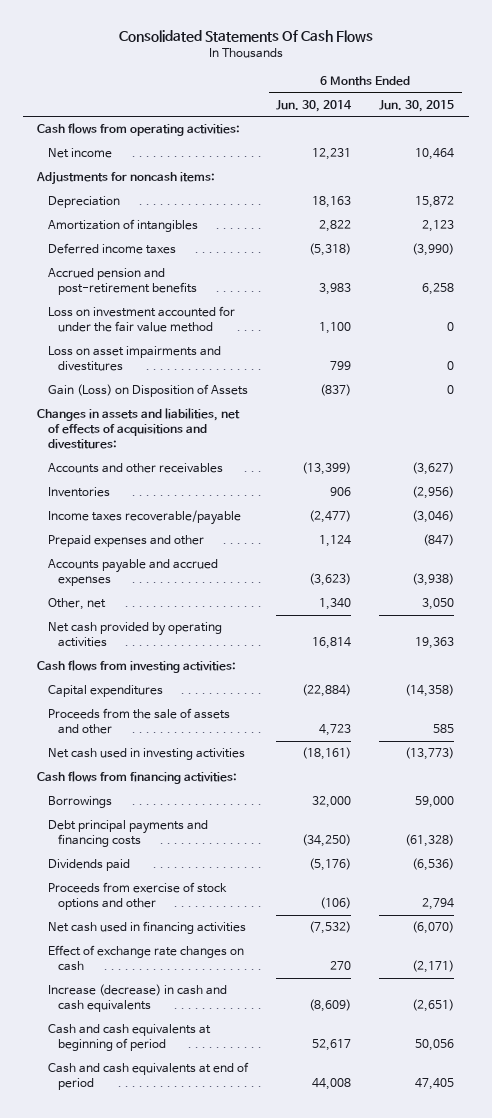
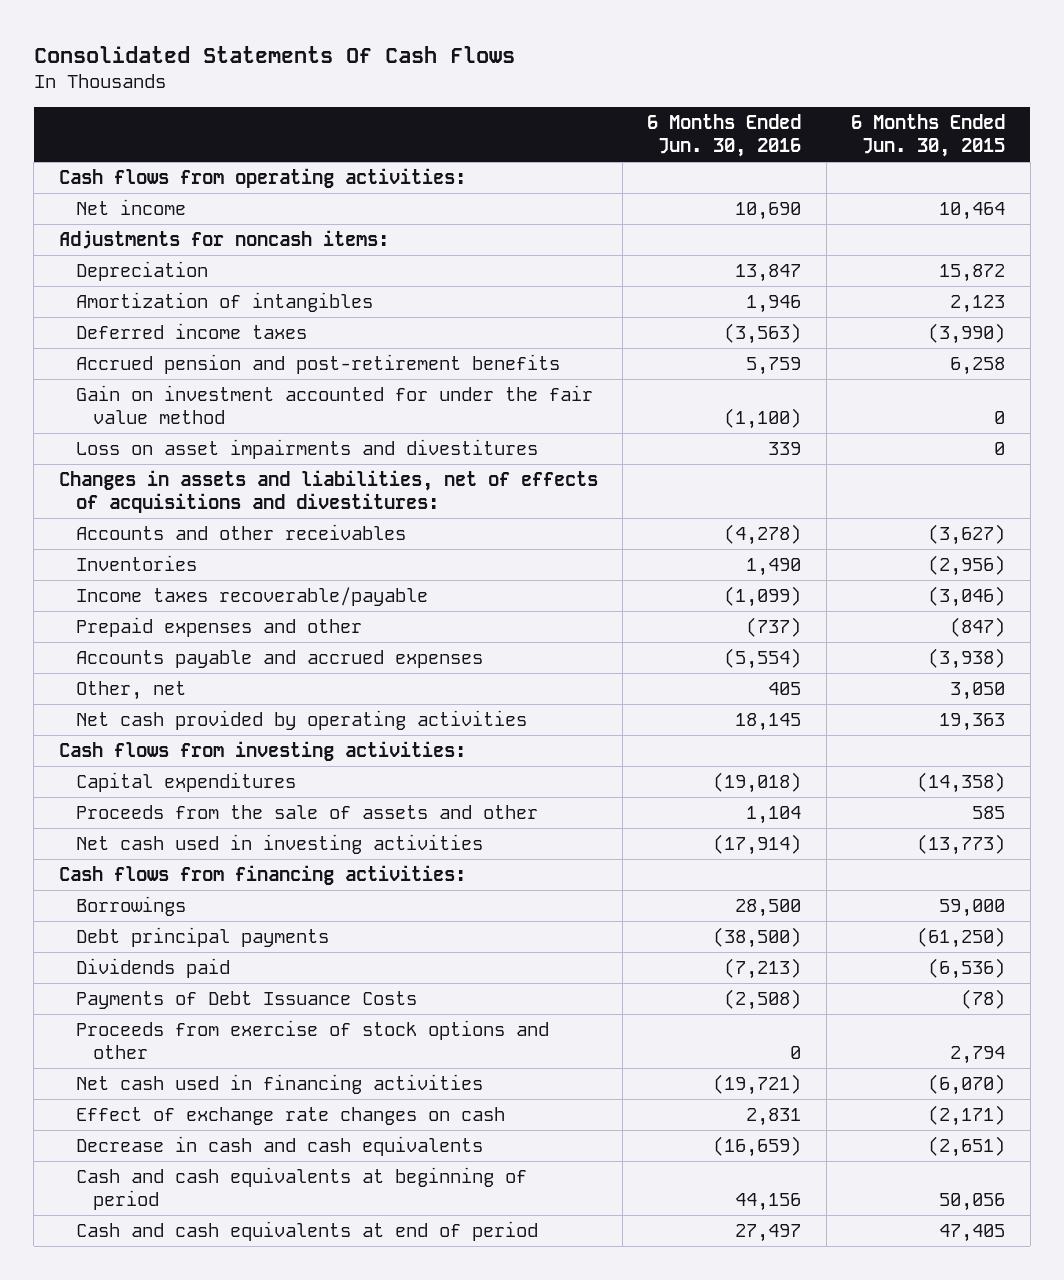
- | 6 Months Ended Jun. 30, 2014 | 6 Months Ended Jun. 30, 2015
+ | 6 Months Ended Jun. 30, 2016 | 6 Months Ended Jun. 30, 2015
- Loss on investment accounted for under the fair value method | 1,100 | 0
+ Gain on investment accounted for under the fair value method | (1,100) | 0
- Gain (Loss) on Disposition of Assets | (837) | 0
- Debt principal payments and financing costs | (34,250) | (61,328)
+ Debt principal payments | (38,500) | (61,250)
+ Payments of Debt Issuance Costs | (2,508) | (78)
- Increase (decrease) in cash and cash equivalents | (8,609) | (2,651)
+ Decrease in cash and cash equivalents | (16,659) | (2,651)

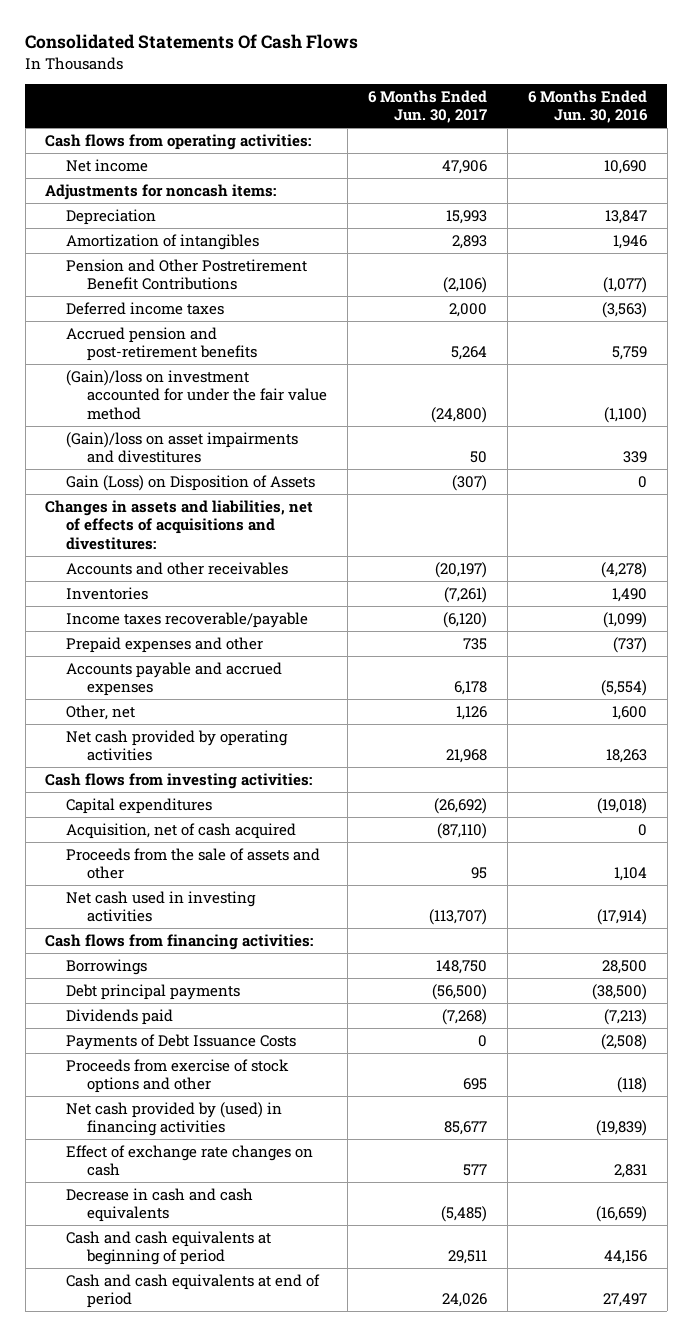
- | 6 Months Ended Jun. 30, 2016 | 6 Months Ended Jun. 30, 2015
+ | 6 Months Ended Jun. 30, 2017 | 6 Months Ended Jun. 30, 2016
+ Pension and Other Postretirement Benefit Contributions | (2,106) | (1,077)
- Gain on investment accounted for under the fair value method | (1,100) | 0
- Loss on asset impairments and divestitures | 339 | 0
+ (Gain)/loss on investment accounted for under the fair value method | (24,800) | (1,100)
+ (Gain)/loss on asset impairments and divestitures | 50 | 339
+ Gain (Loss) on Disposition of Assets | (307) | 0
- Other, net | 405 | 3,050
- Net cash provided by operating activities | 18,145 | 19,363
+ Other, net | 1,126 | 1,600
+ Net cash provided by operating activities | 21,968 | 18,263
+ Acquisition, net of cash acquired | (87,110) | 0
- Proceeds from exercise of stock options and other | 0 | 2,794
- Net cash used in financing activities | (19,721) | (6,070)
+ Proceeds from exercise of stock options and other | 695 | (118)
+ Net cash provided by (used) in financing activities | 85,677 | (19,839)

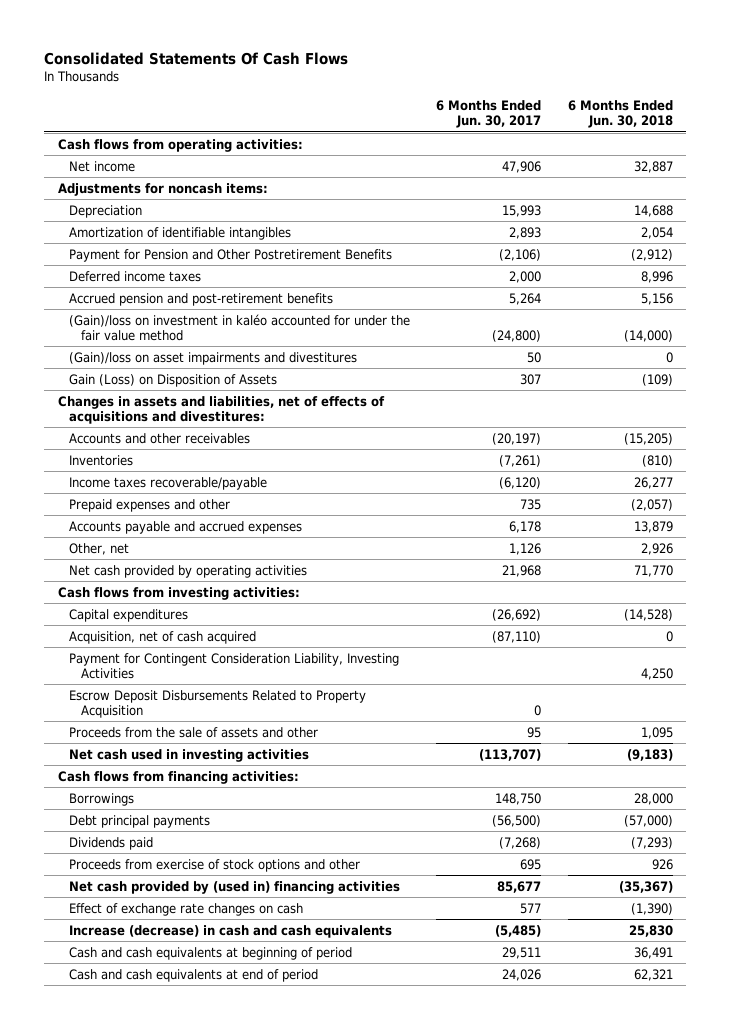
- | 6 Months Ended Jun. 30, 2017 | 6 Months Ended Jun. 30, 2016
+ | 6 Months Ended Jun. 30, 2017 | 6 Months Ended Jun. 30, 2018
- Amortization of intangibles | 2,893 | 1,946
- Pension and Other Postretirement Benefit Contributions | (2,106) | (1,077)
+ Amortization of identifiable intangibles | 2,893 | 2,054
+ Payment for Pension and Other Postretirement Benefits | (2,106) | (2,912)
- (Gain)/loss on investment accounted for under the fair value method | (24,800) | (1,100)
+ (Gain)/loss on investment in kaléo accounted for under the fair value method | (24,800) | (14,000)
- Gain (Loss) on Disposition of Assets | (307) | 0
+ Gain (Loss) on Disposition of Assets | 307 | (109)
+ Payment for Contingent Consideration Liability, Investing Activities | | 4,250
+ Escrow Deposit Disbursements Related to Property Acquisition | 0 |
- Payments of Debt Issuance Costs | 0 | (2,508)
- Net cash provided by (used) in financing activities | 85,677 | (19,839)
+ Net cash provided by (used in) financing activities | 85,677 | (35,367)
- Decrease in cash and cash equivalents | (5,485) | (16,659)
+ Increase (decrease) in cash and cash equivalents | (5,485) | 25,830

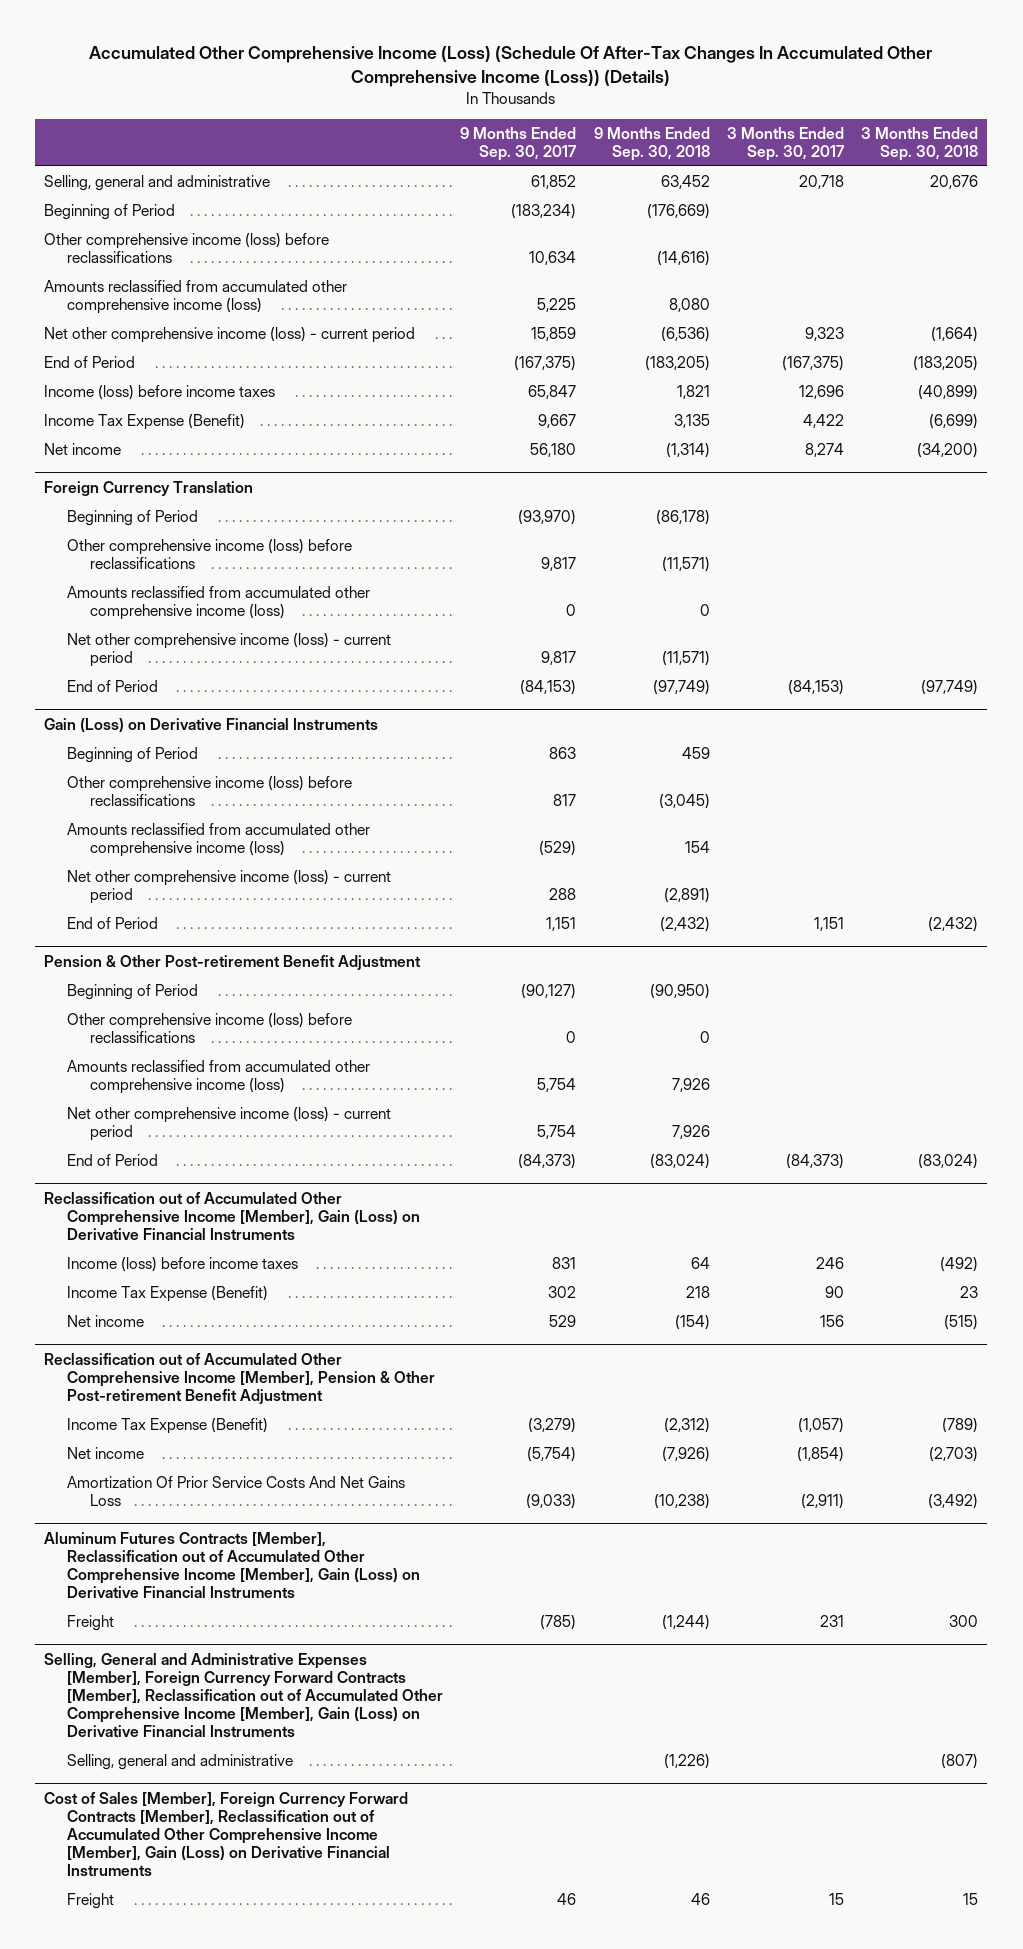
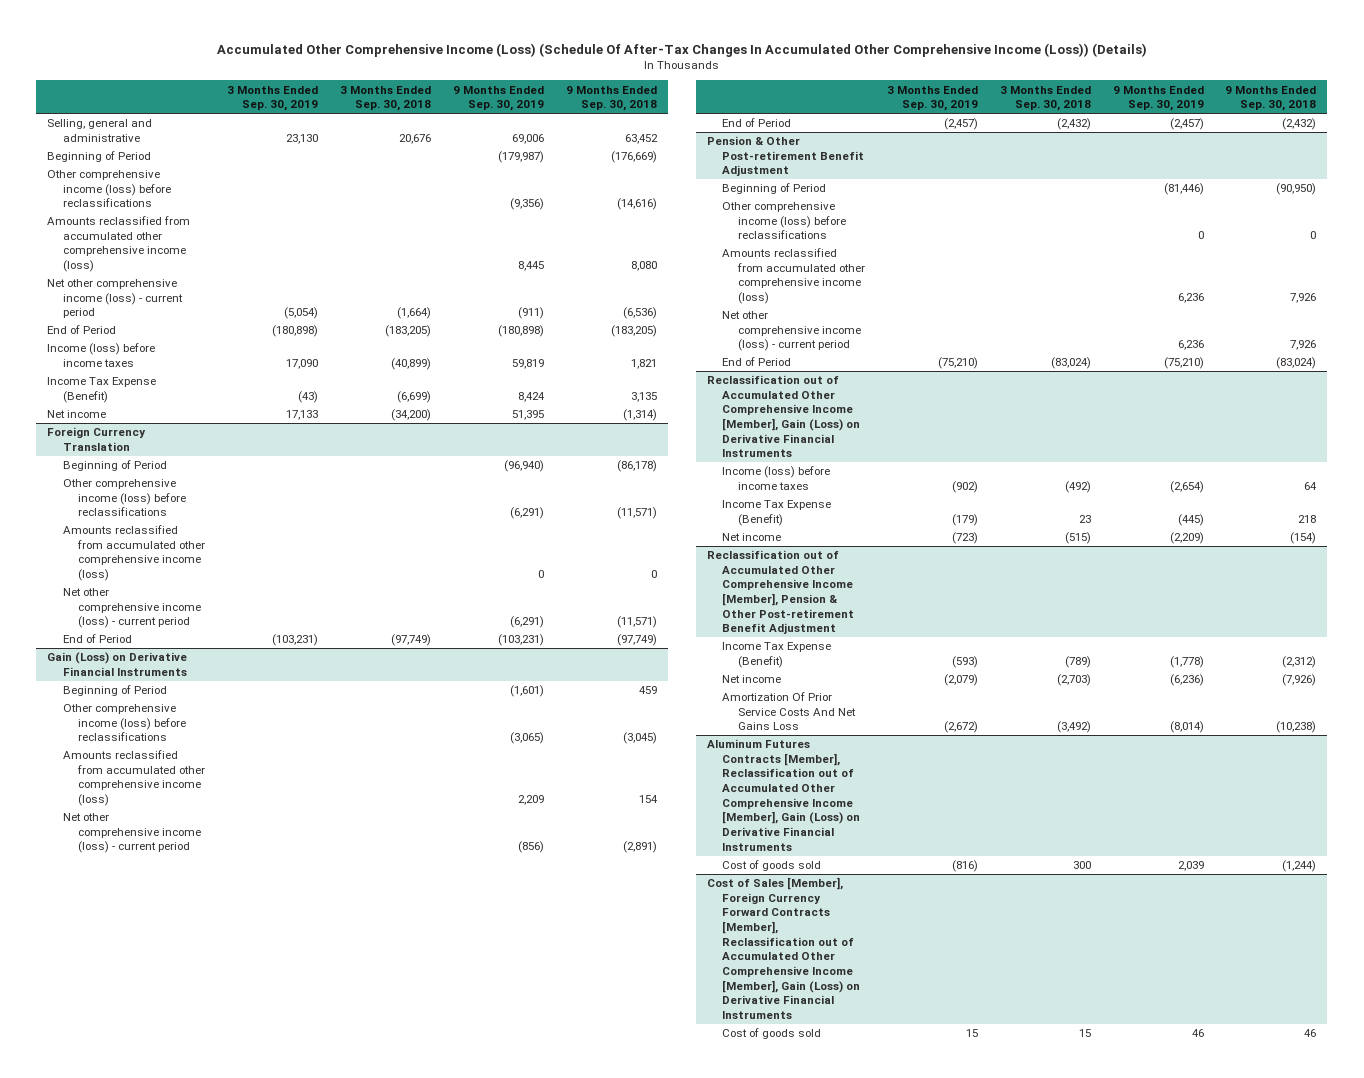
- | 9 Months Ended Sep. 30, 2017 | 9 Months Ended Sep. 30, 2018 | 3 Months Ended Sep. 30, 2017 | 3 Months Ended Sep. 30, 2018
+ | 3 Months Ended Sep. 30, 2019 | 3 Months Ended Sep. 30, 2018 | 9 Months Ended Sep. 30, 2019 | 9 Months Ended Sep. 30, 2018
@ Aluminum Futures Contracts [Member], Reclassification out of Accumulated Other Comprehensive Income [Member], Gain (Loss) on Derivative Financial Instruments
- Freight | (785) | (1,244) | 231 | 300
- Selling, General and Administrative Expenses [Member], Foreign Currency Forward Contracts [Member], Reclassification out of Accumulated Other Comprehensive Income [Member], Gain (Loss) on Derivative Financial Instruments
- Selling, general and administrative | | (1,226) | | (807)
@ Aluminum Futures Contracts [Member], Reclassification out of Accumulated Other Comprehensive Income [Member], Gain (Loss) on Derivative Financial Instruments
+ Cost of goods sold | (816) | 300 | 2,039 | (1,244)
@ Cost of Sales [Member], Foreign Currency Forward Contracts [Member], Reclassification out of Accumulated Other Comprehensive Income [Member], Gain (Loss) on Derivative Financial Instruments
- Freight | 46 | 46 | 15 | 15
+ Cost of goods sold | 15 | 15 | 46 | 46

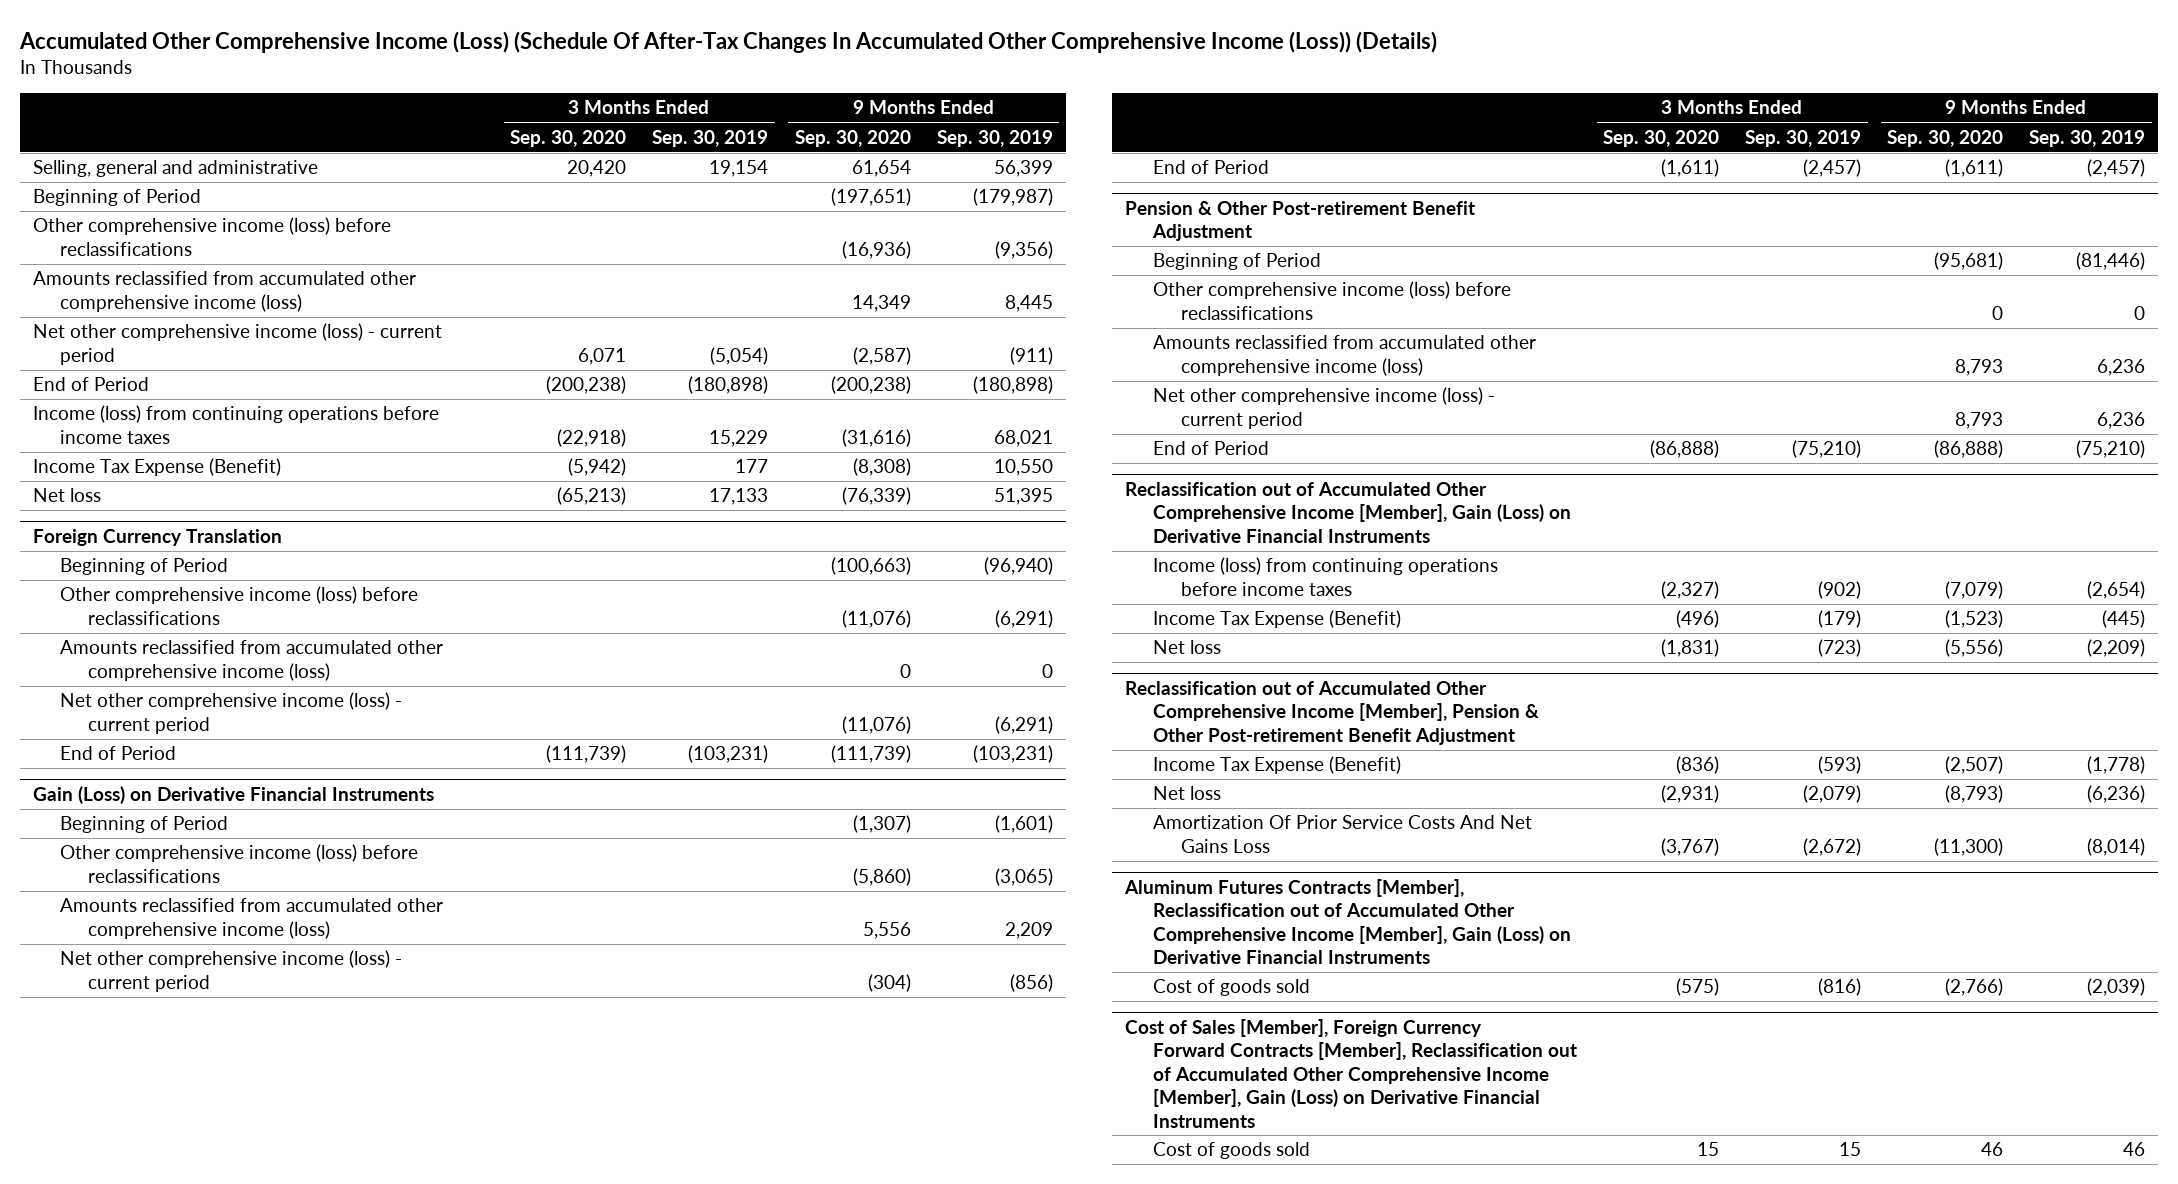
- | 3 Months Ended Sep. 30, 2019 | 3 Months Ended Sep. 30, 2018 | 9 Months Ended Sep. 30, 2019 | 9 Months Ended Sep. 30, 2018
+ | 3 Months Ended Sep. 30, 2020 | 3 Months Ended Sep. 30, 2019 | 9 Months Ended Sep. 30, 2020 | 9 Months Ended Sep. 30, 2019
- Selling, general and administrative | 23,130 | 20,676 | 69,006 | 63,452
+ Selling, general and administrative | 20,420 | 19,154 | 61,654 | 56,399
- Income (loss) before income taxes | 17,090 | (40,899) | 59,819 | 1,821
- Income Tax Expense (Benefit) | (43) | (6,699) | 8,424 | 3,135
- Net income | 17,133 | (34,200) | 51,395 | (1,314)
+ Income (loss) from continuing operations before income taxes | (22,918) | 15,229 | (31,616) | 68,021
+ Income Tax Expense (Benefit) | (5,942) | 177 | (8,308) | 10,550
+ Net loss | (65,213) | 17,133 | (76,339) | 51,395
@ Reclassification out of Accumulated Other Comprehensive Income [Member], Gain (Loss) on Derivative Financial Instruments
- Income (loss) before income taxes | (902) | (492) | (2,654) | 64
+ Income (loss) from continuing operations before income taxes | (2,327) | (902) | (7,079) | (2,654)
- Net income | (723) | (515) | (2,209) | (154)
+ Net loss | (1,831) | (723) | (5,556) | (2,209)
@ Reclassification out of Accumulated Other Comprehensive Income [Member], Pension & Other Post-retirement Benefit Adjustment
- Net income | (2,079) | (2,703) | (6,236) | (7,926)
+ Net loss | (2,931) | (2,079) | (8,793) | (6,236)
@ Aluminum Futures Contracts [Member], Reclassification out of Accumulated Other Comprehensive Income [Member], Gain (Loss) on Derivative Financial Instruments
- Cost of goods sold | (816) | 300 | 2,039 | (1,244)
+ Cost of goods sold | (575) | (816) | (2,766) | (2,039)

